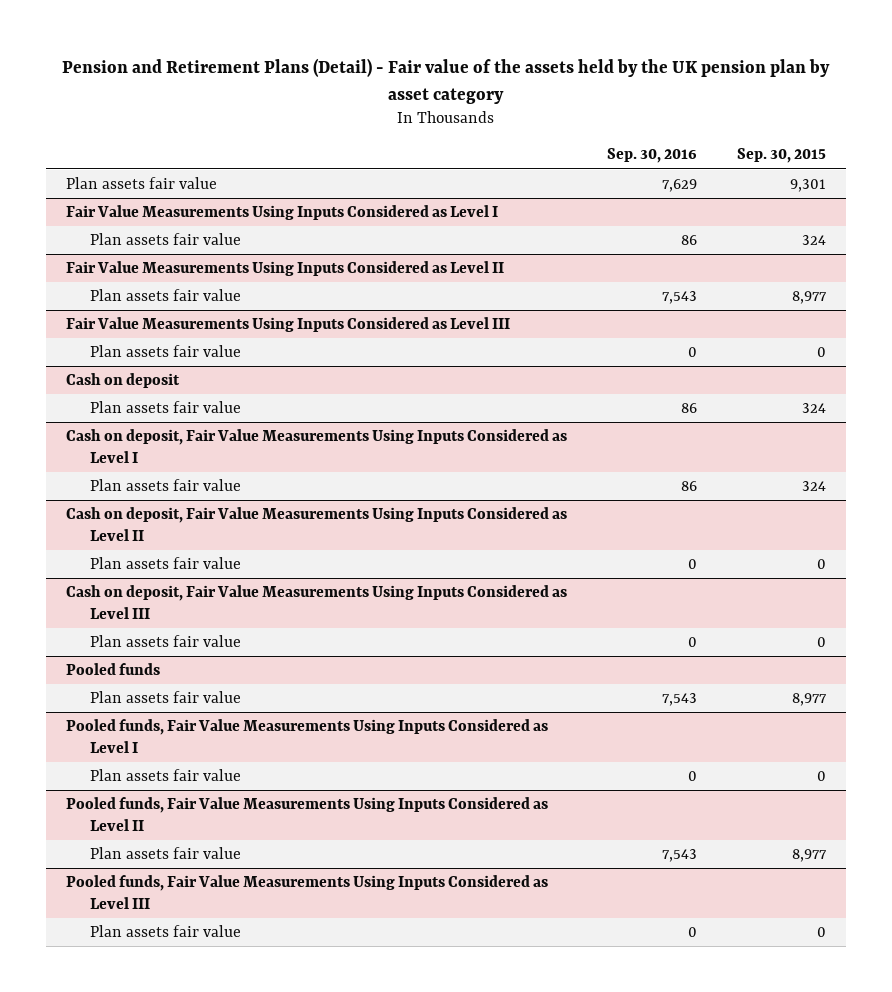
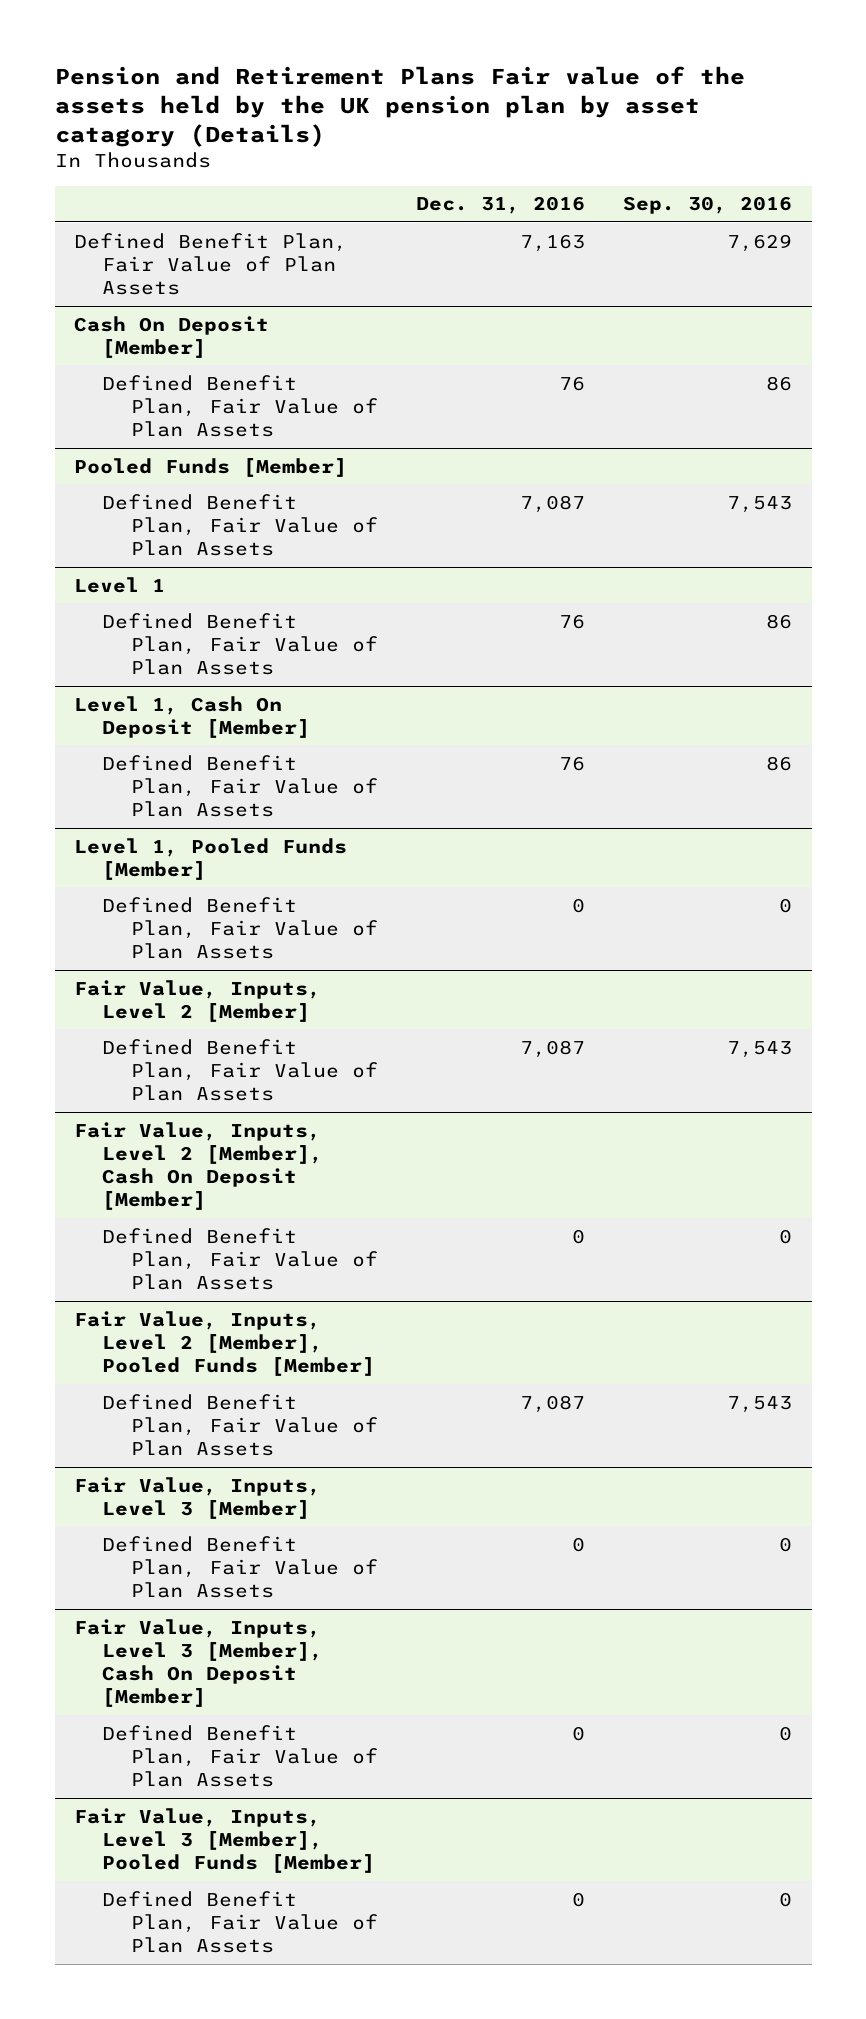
- Pension and Retirement Plans (Detail) - Fair value of the assets held by the UK pension plan by asset category
+ Pension and Retirement Plans Fair value of the assets held by the UK pension plan by asset catagory (Details)
- | Sep. 30, 2016 | Sep. 30, 2015
+ | Dec. 31, 2016 | Sep. 30, 2016
- Plan assets fair value | 7,629 | 9,301
- Fair Value Measurements Using Inputs Considered as Level I
- Plan assets fair value | 86 | 324
- Fair Value Measurements Using Inputs Considered as Level II
- Plan assets fair value | 7,543 | 8,977
- Fair Value Measurements Using Inputs Considered as Level III
- Plan assets fair value | 0 | 0
- Cash on deposit
- Plan assets fair value | 86 | 324
- Cash on deposit, Fair Value Measurements Using Inputs Considered as Level I
- Plan assets fair value | 86 | 324
- Cash on deposit, Fair Value Measurements Using Inputs Considered as Level II
- Plan assets fair value | 0 | 0
- Cash on deposit, Fair Value Measurements Using Inputs Considered as Level III
- Plan assets fair value | 0 | 0
- Pooled funds
- Plan assets fair value | 7,543 | 8,977
- Pooled funds, Fair Value Measurements Using Inputs Considered as Level I
- Plan assets fair value | 0 | 0
- Pooled funds, Fair Value Measurements Using Inputs Considered as Level II
- Plan assets fair value | 7,543 | 8,977
- Pooled funds, Fair Value Measurements Using Inputs Considered as Level III
- Plan assets fair value | 0 | 0
+ Defined Benefit Plan, Fair Value of Plan Assets | 7,163 | 7,629
+ Cash On Deposit [Member]
+ Defined Benefit Plan, Fair Value of Plan Assets | 76 | 86
+ Pooled Funds [Member]
+ Defined Benefit Plan, Fair Value of Plan Assets | 7,087 | 7,543
+ Level 1
+ Defined Benefit Plan, Fair Value of Plan Assets | 76 | 86
+ Level 1, Cash On Deposit [Member]
+ Defined Benefit Plan, Fair Value of Plan Assets | 76 | 86
+ Level 1, Pooled Funds [Member]
+ Defined Benefit Plan, Fair Value of Plan Assets | 0 | 0
+ Fair Value, Inputs, Level 2 [Member]
+ Defined Benefit Plan, Fair Value of Plan Assets | 7,087 | 7,543
+ Fair Value, Inputs, Level 2 [Member], Cash On Deposit [Member]
+ Defined Benefit Plan, Fair Value of Plan Assets | 0 | 0
+ Fair Value, Inputs, Level 2 [Member], Pooled Funds [Member]
+ Defined Benefit Plan, Fair Value of Plan Assets | 7,087 | 7,543
+ Fair Value, Inputs, Level 3 [Member]
+ Defined Benefit Plan, Fair Value of Plan Assets | 0 | 0
+ Fair Value, Inputs, Level 3 [Member], Cash On Deposit [Member]
+ Defined Benefit Plan, Fair Value of Plan Assets | 0 | 0
+ Fair Value, Inputs, Level 3 [Member], Pooled Funds [Member]
+ Defined Benefit Plan, Fair Value of Plan Assets | 0 | 0

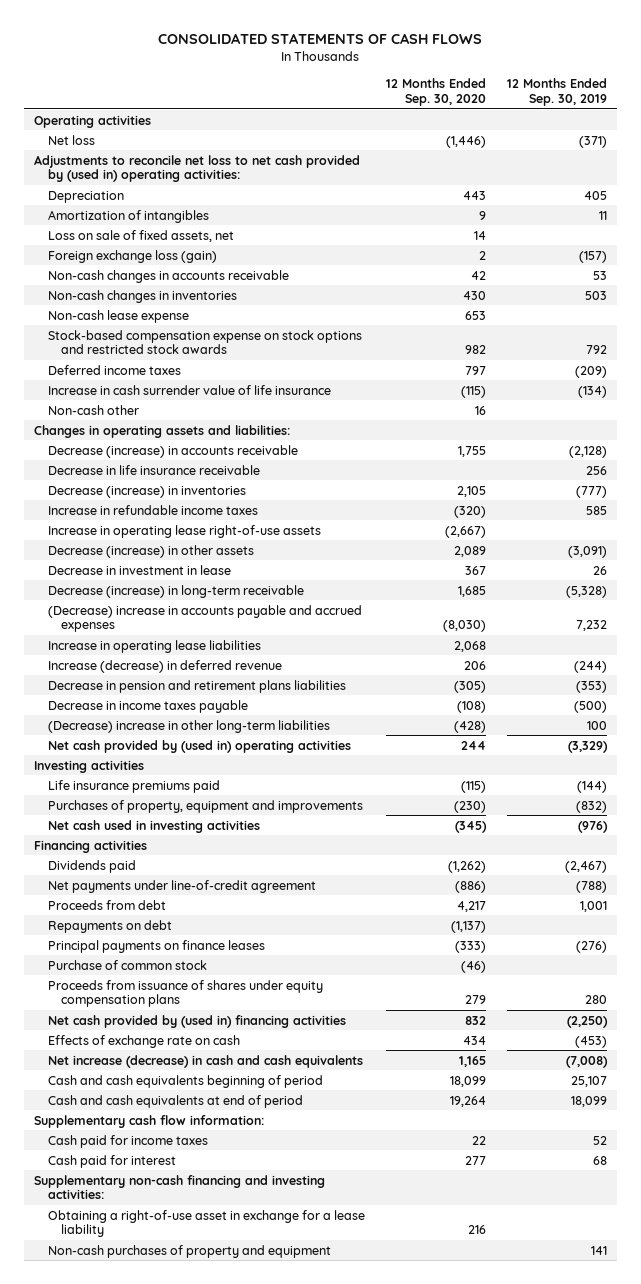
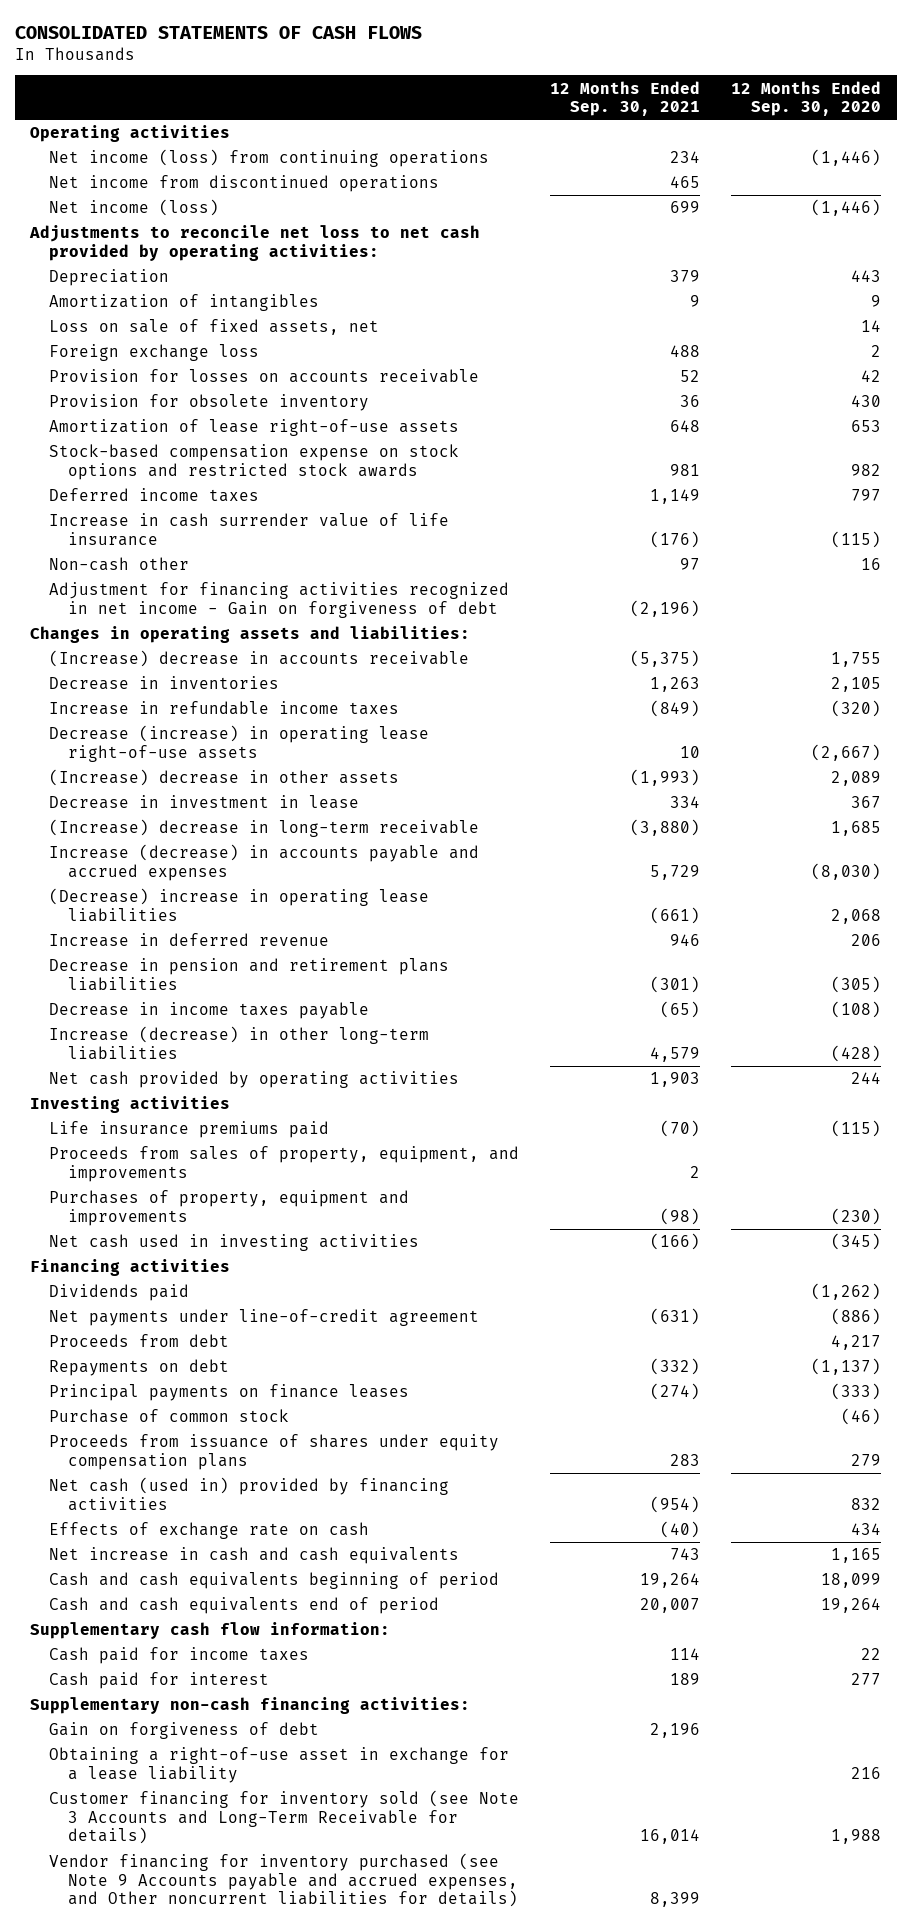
- | 12 Months Ended Sep. 30, 2020 | 12 Months Ended Sep. 30, 2019
+ | 12 Months Ended Sep. 30, 2021 | 12 Months Ended Sep. 30, 2020
- Net loss | (1,446) | (371)
- Adjustments to reconcile net loss to net cash provided by (used in) operating activities:
+ Net income (loss) from continuing operations | 234 | (1,446)
+ Net income from discontinued operations | 465 |
+ Net income (loss) | 699 | (1,446)
+ Adjustments to reconcile net loss to net cash provided by operating activities:
- Foreign exchange loss (gain) | 2 | (157)
- Non-cash changes in accounts receivable | 42 | 53
- Non-cash changes in inventories | 430 | 503
- Non-cash lease expense | 653 |
+ Foreign exchange loss | 488 | 2
+ Provision for losses on accounts receivable | 52 | 42
+ Provision for obsolete inventory | 36 | 430
+ Amortization of lease right-of-use assets | 648 | 653
+ Adjustment for financing activities recognized in net income - Gain on forgiveness of debt | (2,196) |
- Decrease (increase) in accounts receivable | 1,755 | (2,128)
- Decrease in life insurance receivable | | 256
- Decrease (increase) in inventories | 2,105 | (777)
+ (Increase) decrease in accounts receivable | (5,375) | 1,755
+ Decrease in inventories | 1,263 | 2,105
- Increase in operating lease right-of-use assets | (2,667) |
- Decrease (increase) in other assets | 2,089 | (3,091)
+ Decrease (increase) in operating lease right-of-use assets | 10 | (2,667)
+ (Increase) decrease in other assets | (1,993) | 2,089
- Decrease (increase) in long-term receivable | 1,685 | (5,328)
- (Decrease) increase in accounts payable and accrued expenses | (8,030) | 7,232
- Increase in operating lease liabilities | 2,068 |
- Increase (decrease) in deferred revenue | 206 | (244)
+ (Increase) decrease in long-term receivable | (3,880) | 1,685
+ Increase (decrease) in accounts payable and accrued expenses | 5,729 | (8,030)
+ (Decrease) increase in operating lease liabilities | (661) | 2,068
+ Increase in deferred revenue | 946 | 206
- (Decrease) increase in other long-term liabilities | (428) | 100
- Net cash provided by (used in) operating activities | 244 | (3,329)
+ Increase (decrease) in other long-term liabilities | 4,579 | (428)
+ Net cash provided by operating activities | 1,903 | 244
+ Proceeds from sales of property, equipment, and improvements | 2 |
- Net cash provided by (used in) financing activities | 832 | (2,250)
+ Net cash (used in) provided by financing activities | (954) | 832
- Net increase (decrease) in cash and cash equivalents | 1,165 | (7,008)
+ Net increase in cash and cash equivalents | 743 | 1,165
- Cash and cash equivalents at end of period | 19,264 | 18,099
+ Cash and cash equivalents end of period | 20,007 | 19,264
- Supplementary non-cash financing and investing activities:
+ Supplementary non-cash financing activities:
+ Gain on forgiveness of debt | 2,196 |
- Non-cash purchases of property and equipment | | 141
+ Customer financing for inventory sold (see Note 3 Accounts and Long-Term Receivable for details) | 16,014 | 1,988
+ Vendor financing for inventory purchased (see Note 9 Accounts payable and accrued expenses, and Other noncurrent liabilities for details) | 8,399 |

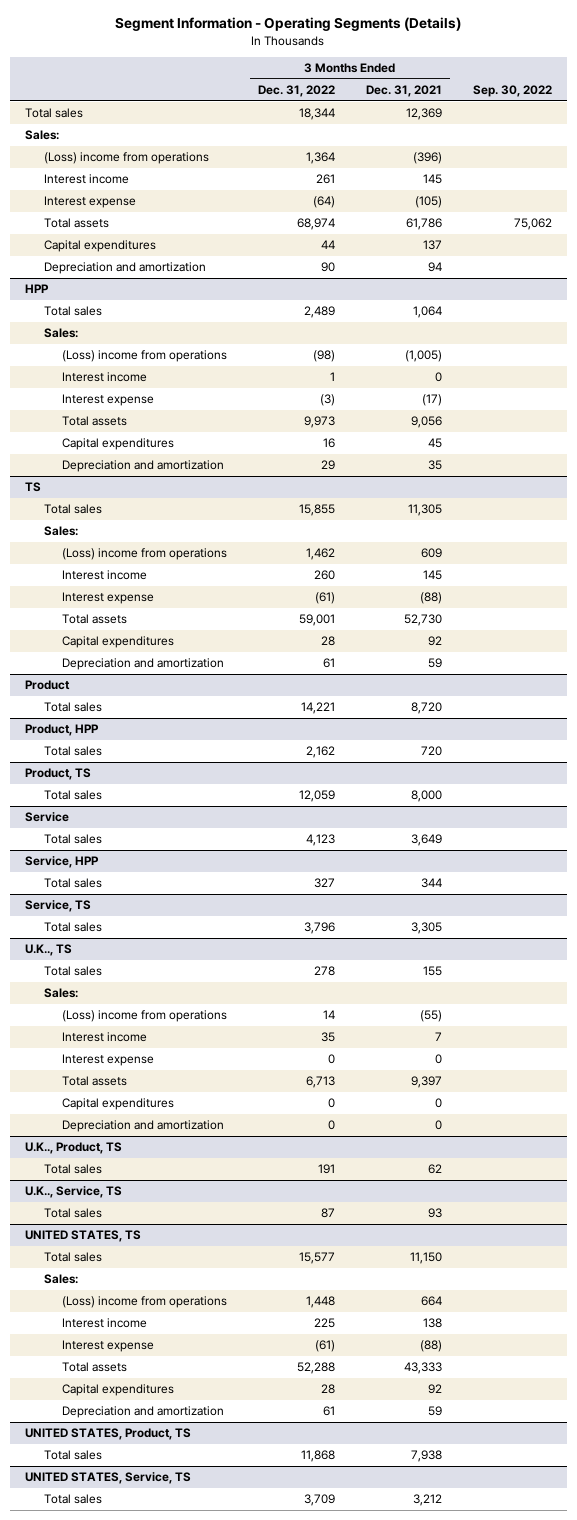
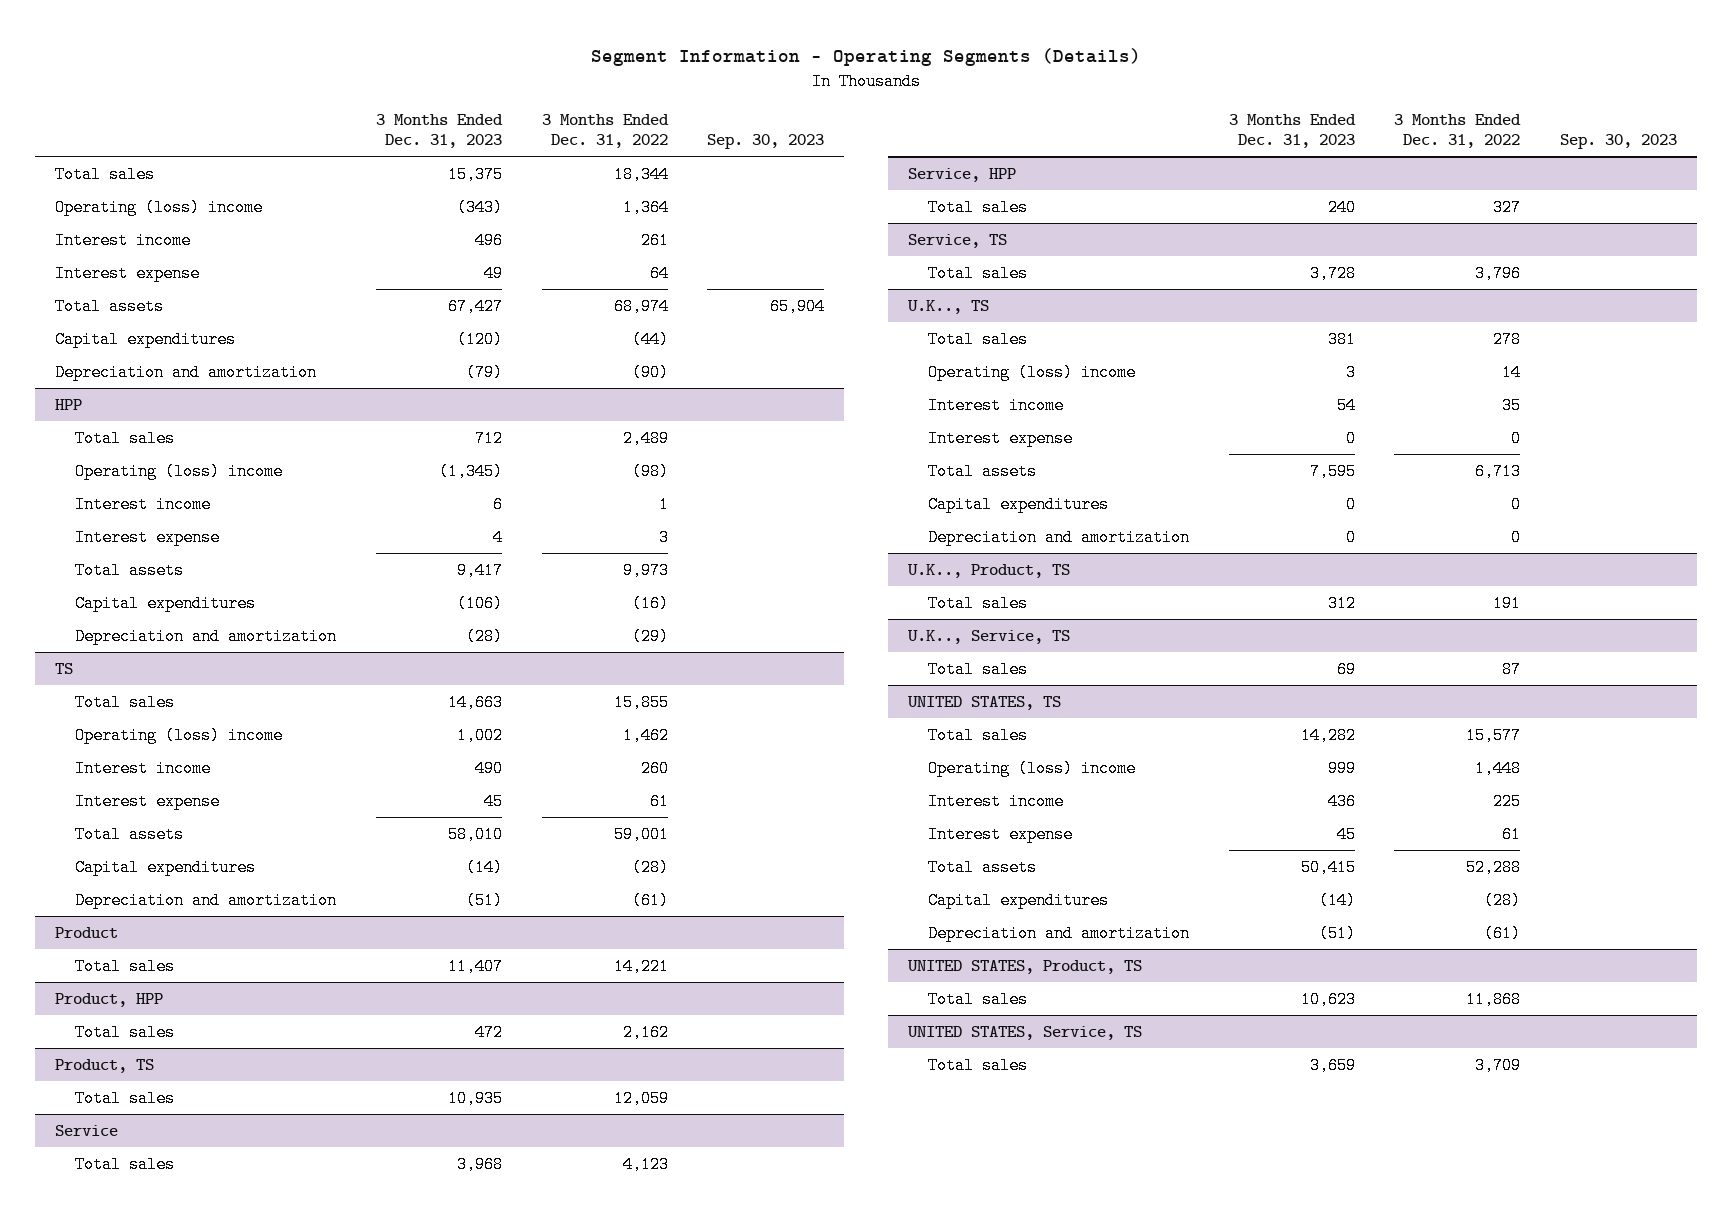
- | 3 Months Ended Dec. 31, 2022 | 3 Months Ended Dec. 31, 2021 | Sep. 30, 2022
+ | 3 Months Ended Dec. 31, 2023 | 3 Months Ended Dec. 31, 2022 | Sep. 30, 2023
- Sales:
- (Loss) income from operations | 1,364 | (396) |
+ Operating (loss) income | (343) | 1,364 |
- Interest expense | (64) | (105) |
+ Interest expense | 49 | 64 |
- Capital expenditures | 44 | 137 |
- Depreciation and amortization | 90 | 94 |
+ Capital expenditures | (120) | (44) |
+ Depreciation and amortization | (79) | (90) |
@ HPP
- Sales:
- (Loss) income from operations | (98) | (1,005) |
+ Operating (loss) income | (1,345) | (98) |
- Interest expense | (3) | (17) |
+ Interest expense | 4 | 3 |
- Capital expenditures | 16 | 45 |
- Depreciation and amortization | 29 | 35 |
+ Capital expenditures | (106) | (16) |
+ Depreciation and amortization | (28) | (29) |
@ TS
- Sales:
- (Loss) income from operations | 1,462 | 609 |
+ Operating (loss) income | 1,002 | 1,462 |
- Interest expense | (61) | (88) |
+ Interest expense | 45 | 61 |
- Capital expenditures | 28 | 92 |
- Depreciation and amortization | 61 | 59 |
+ Capital expenditures | (14) | (28) |
+ Depreciation and amortization | (51) | (61) |
@ U.K.., TS
- Sales:
- (Loss) income from operations | 14 | (55) |
+ Operating (loss) income | 3 | 14 |
@ UNITED STATES, TS
- Sales:
- (Loss) income from operations | 1,448 | 664 |
+ Operating (loss) income | 999 | 1,448 |
- Interest expense | (61) | (88) |
+ Interest expense | 45 | 61 |
- Capital expenditures | 28 | 92 |
- Depreciation and amortization | 61 | 59 |
+ Capital expenditures | (14) | (28) |
+ Depreciation and amortization | (51) | (61) |

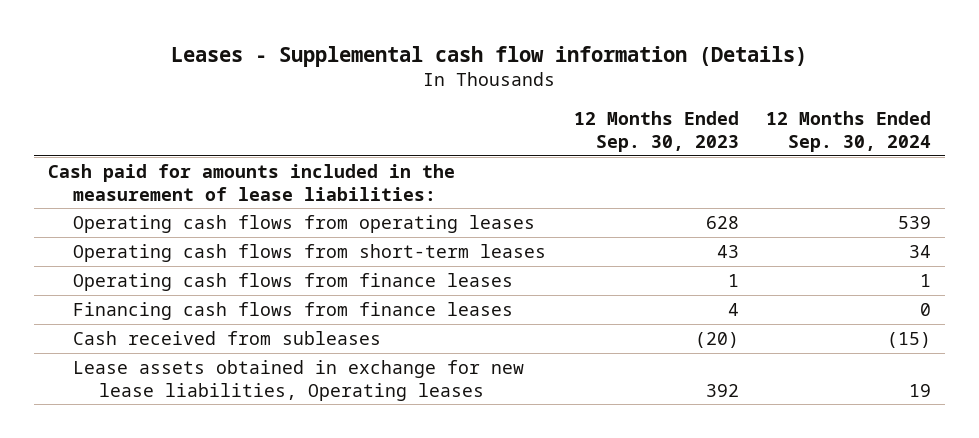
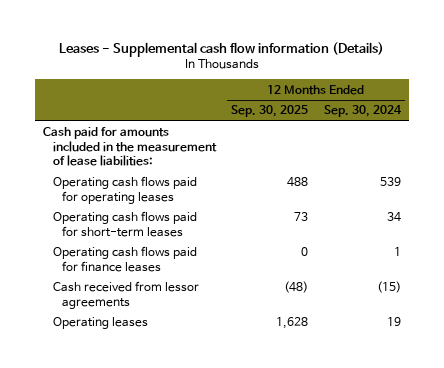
- | 12 Months Ended Sep. 30, 2023 | 12 Months Ended Sep. 30, 2024
+ | 12 Months Ended Sep. 30, 2025 | 12 Months Ended Sep. 30, 2024
- Operating cash flows from operating leases | 628 | 539
- Operating cash flows from short-term leases | 43 | 34
- Operating cash flows from finance leases | 1 | 1
- Financing cash flows from finance leases | 4 | 0
- Cash received from subleases | (20) | (15)
- Lease assets obtained in exchange for new lease liabilities, Operating leases | 392 | 19
+ Operating cash flows paid for operating leases | 488 | 539
+ Operating cash flows paid for short-term leases | 73 | 34
+ Operating cash flows paid for finance leases | 0 | 1
+ Cash received from lessor agreements | (48) | (15)
+ Operating leases | 1,628 | 19

